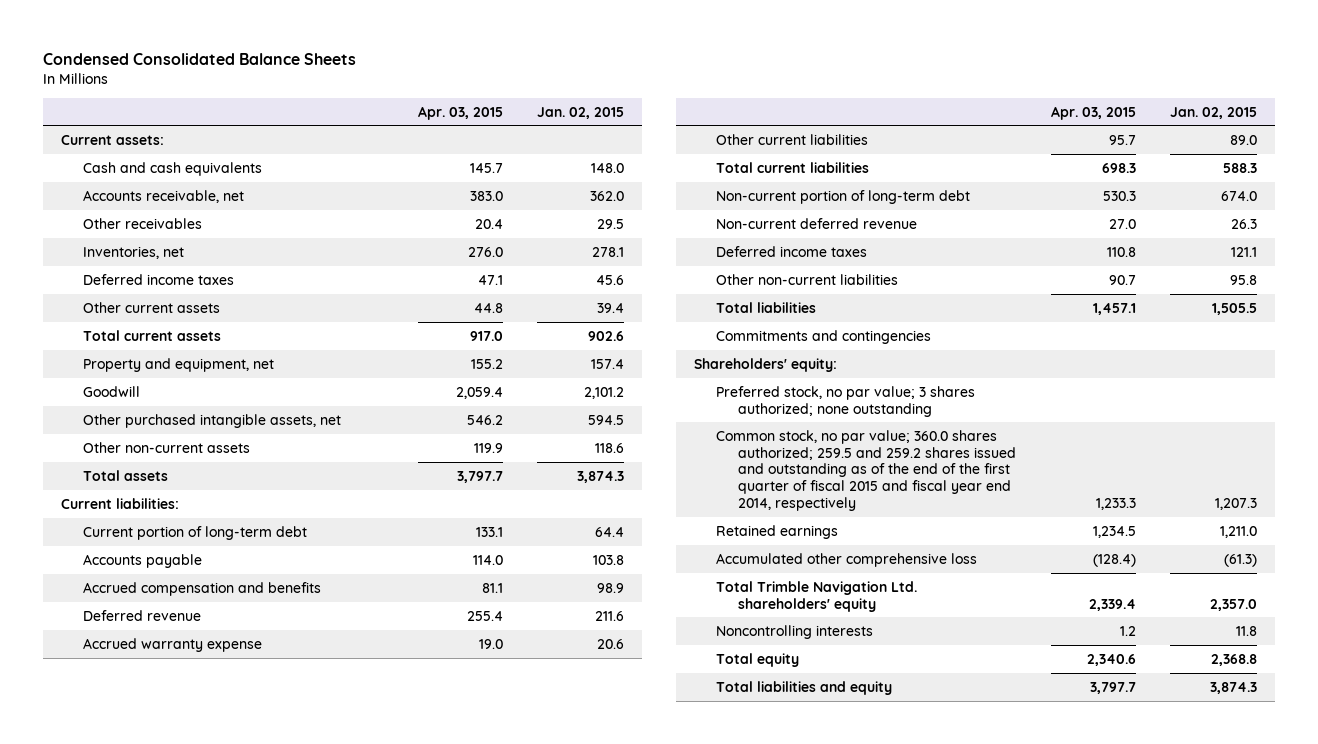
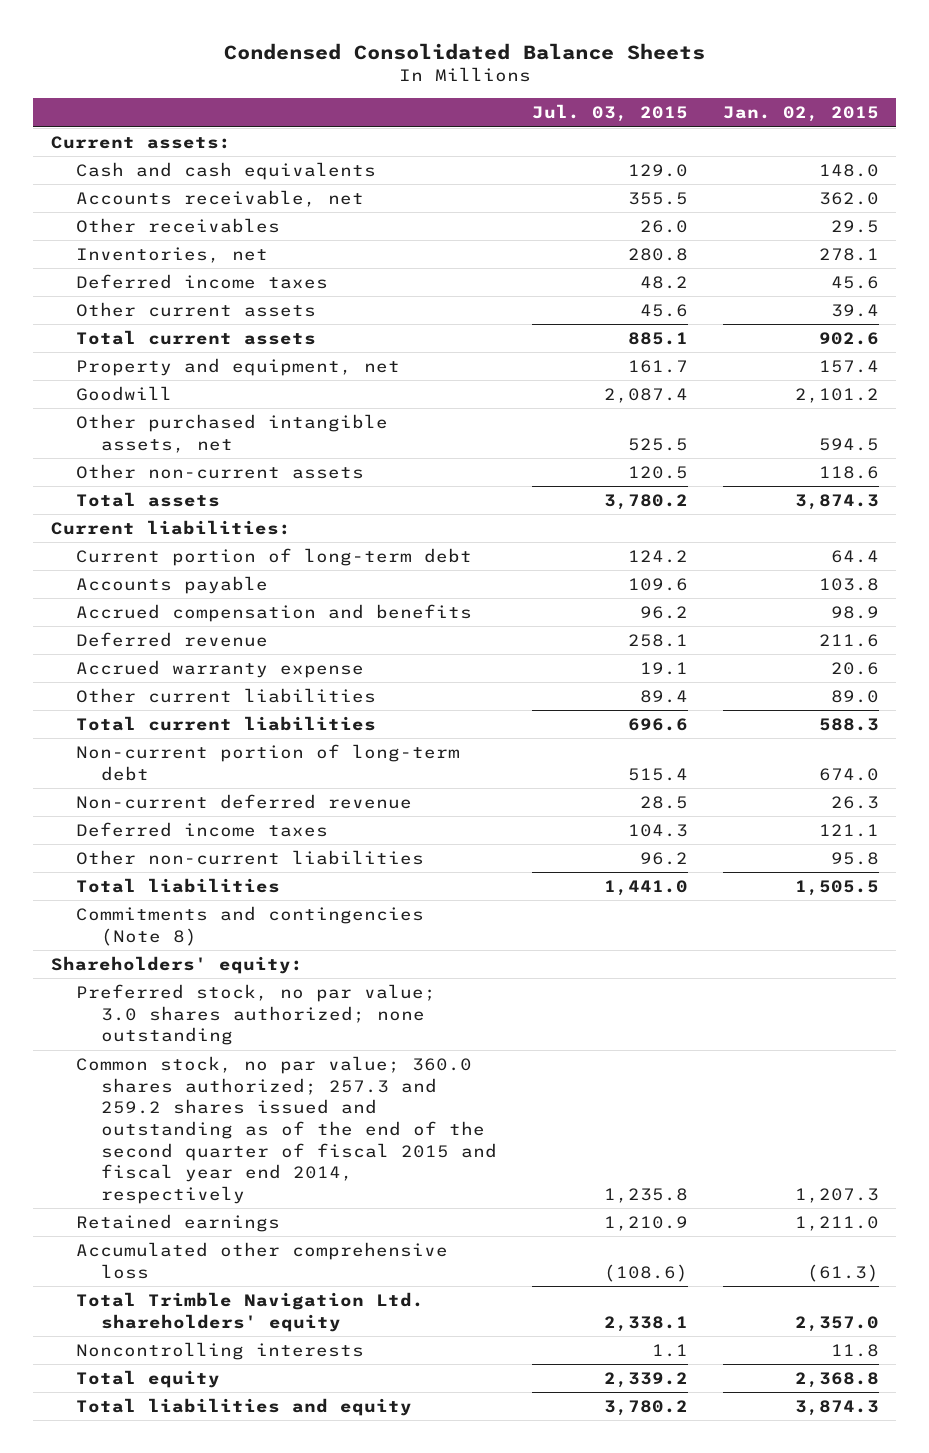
- | Apr. 03, 2015 | Jan. 02, 2015
+ | Jul. 03, 2015 | Jan. 02, 2015
- Commitments and contingencies
+ Commitments and contingencies (Note 8)
- Preferred stock, no par value; 3 shares authorized; none outstanding
- Common stock, no par value; 360.0 shares authorized; 259.5 and 259.2 shares issued and outstanding as of the end of the first quarter of fiscal 2015 and fiscal year end 2014, respectively | 1,233.3 | 1,207.3
+ Preferred stock, no par value; 3.0 shares authorized; none outstanding
+ Common stock, no par value; 360.0 shares authorized; 257.3 and 259.2 shares issued and outstanding as of the end of the second quarter of fiscal 2015 and fiscal year end 2014, respectively | 1,235.8 | 1,207.3

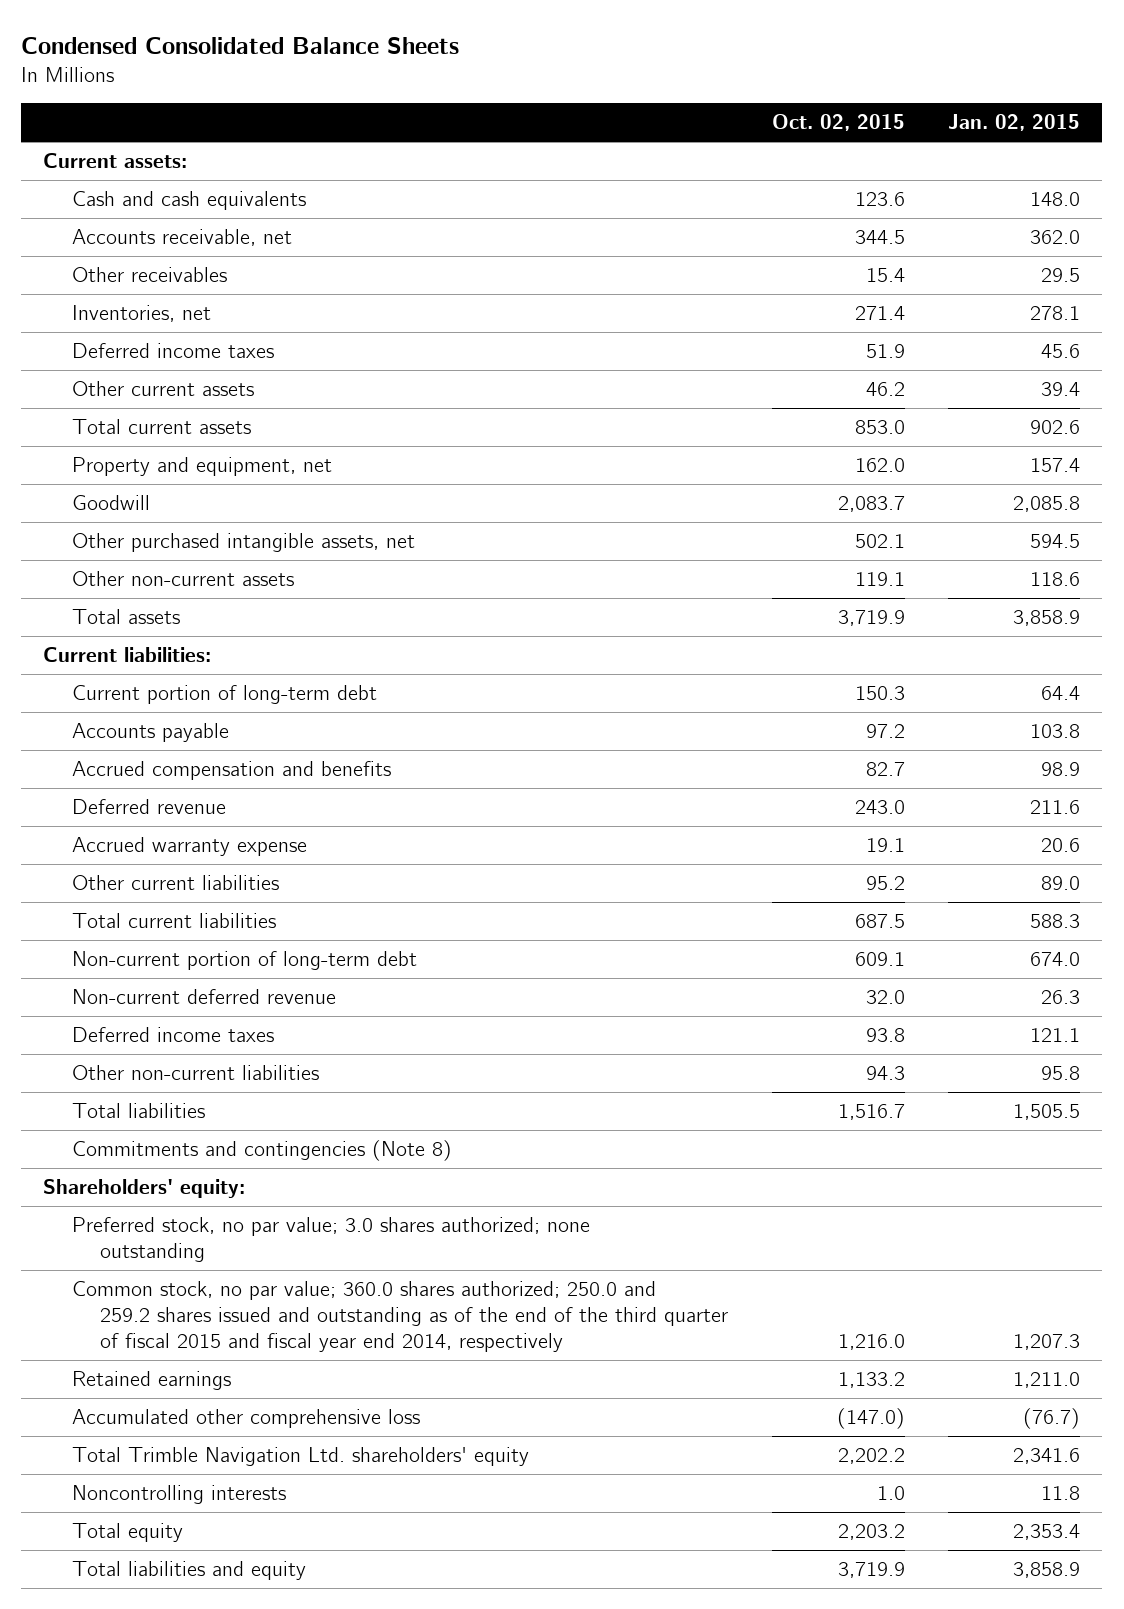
- | Jul. 03, 2015 | Jan. 02, 2015
+ | Oct. 02, 2015 | Jan. 02, 2015
- Goodwill | 2,087.4 | 2,101.2
+ Goodwill | 2,083.7 | 2,085.8
- Total assets | 3,780.2 | 3,874.3
+ Total assets | 3,719.9 | 3,858.9
- Common stock, no par value; 360.0 shares authorized; 257.3 and 259.2 shares issued and outstanding as of the end of the second quarter of fiscal 2015 and fiscal year end 2014, respectively | 1,235.8 | 1,207.3
+ Common stock, no par value; 360.0 shares authorized; 250.0 and 259.2 shares issued and outstanding as of the end of the third quarter of fiscal 2015 and fiscal year end 2014, respectively | 1,216.0 | 1,207.3
- Accumulated other comprehensive loss | (108.6) | (61.3)
- Total Trimble Navigation Ltd. shareholders' equity | 2,338.1 | 2,357.0
+ Accumulated other comprehensive loss | (147.0) | (76.7)
+ Total Trimble Navigation Ltd. shareholders' equity | 2,202.2 | 2,341.6
- Total equity | 2,339.2 | 2,368.8
- Total liabilities and equity | 3,780.2 | 3,874.3
+ Total equity | 2,203.2 | 2,353.4
+ Total liabilities and equity | 3,719.9 | 3,858.9

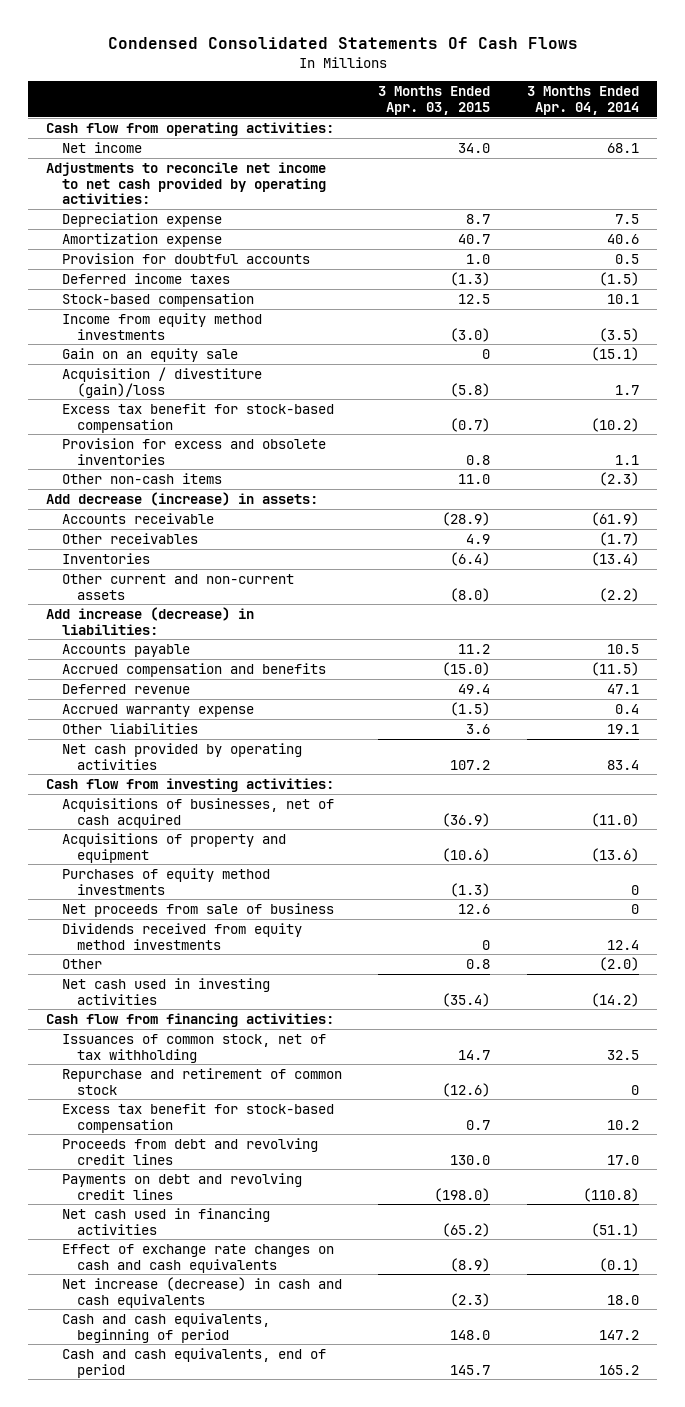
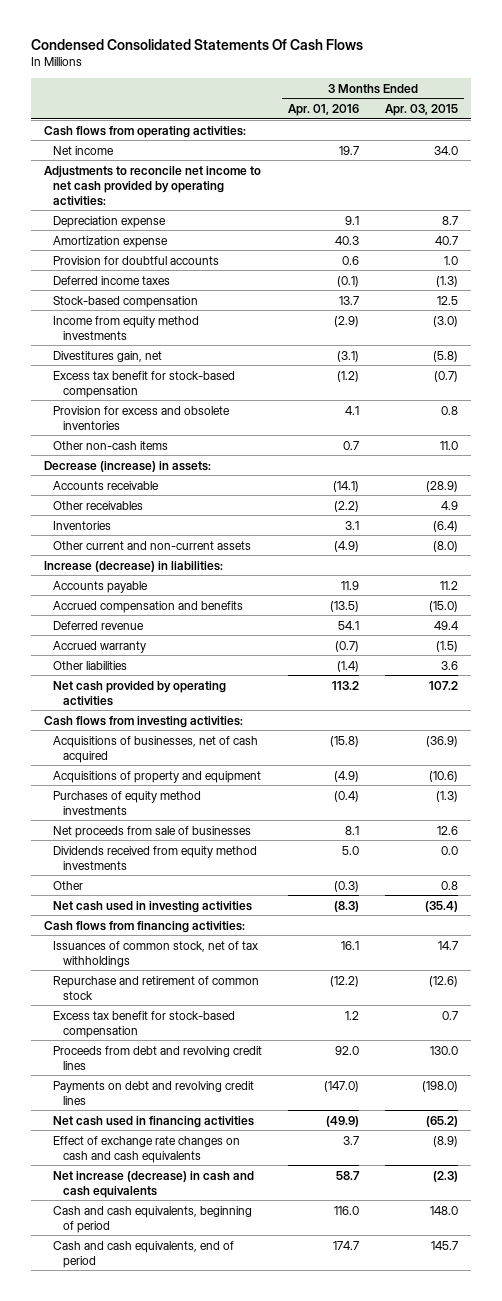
- | 3 Months Ended Apr. 03, 2015 | 3 Months Ended Apr. 04, 2014
+ | 3 Months Ended Apr. 01, 2016 | 3 Months Ended Apr. 03, 2015
- Cash flow from operating activities:
+ Cash flows from operating activities:
- Gain on an equity sale | 0 | (15.1)
- Acquisition / divestiture (gain)/loss | (5.8) | 1.7
+ Divestitures gain, net | (3.1) | (5.8)
- Add decrease (increase) in assets:
+ Decrease (increase) in assets:
- Add increase (decrease) in liabilities:
+ Increase (decrease) in liabilities:
- Accrued warranty expense | (1.5) | 0.4
+ Accrued warranty | (0.7) | (1.5)
- Cash flow from investing activities:
+ Cash flows from investing activities:
- Net proceeds from sale of business | 12.6 | 0
- Dividends received from equity method investments | 0 | 12.4
+ Net proceeds from sale of businesses | 8.1 | 12.6
+ Dividends received from equity method investments | 5.0 | 0.0
- Cash flow from financing activities:
- Issuances of common stock, net of tax withholding | 14.7 | 32.5
+ Cash flows from financing activities:
+ Issuances of common stock, net of tax withholdings | 16.1 | 14.7

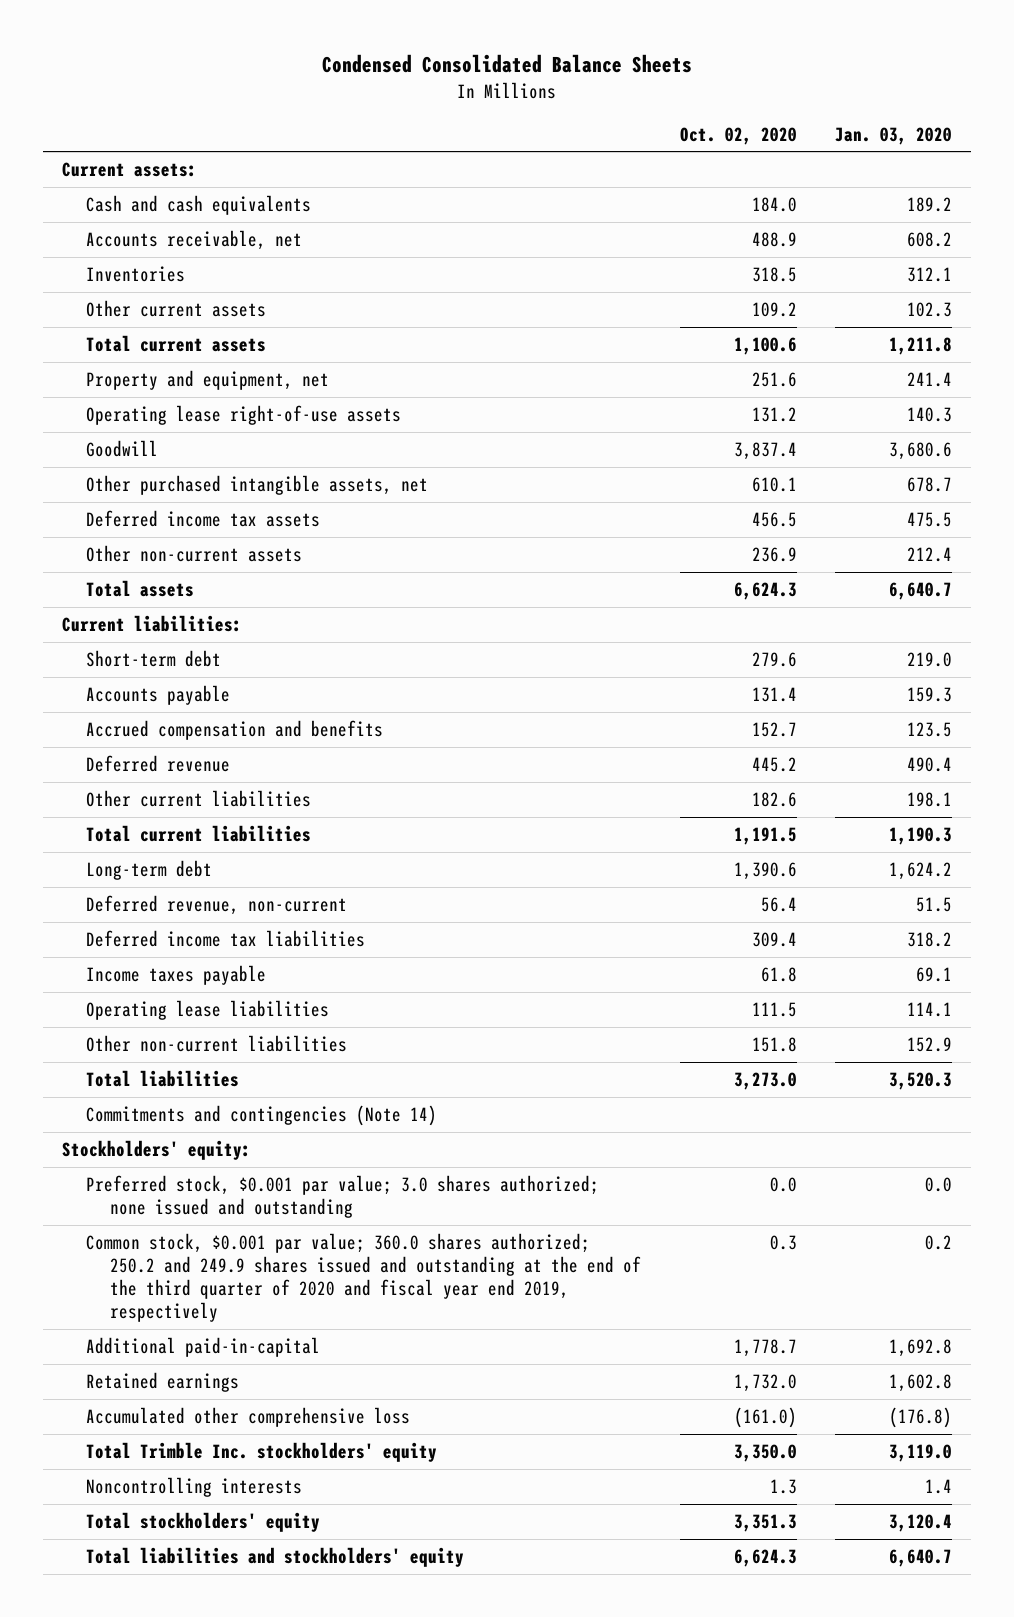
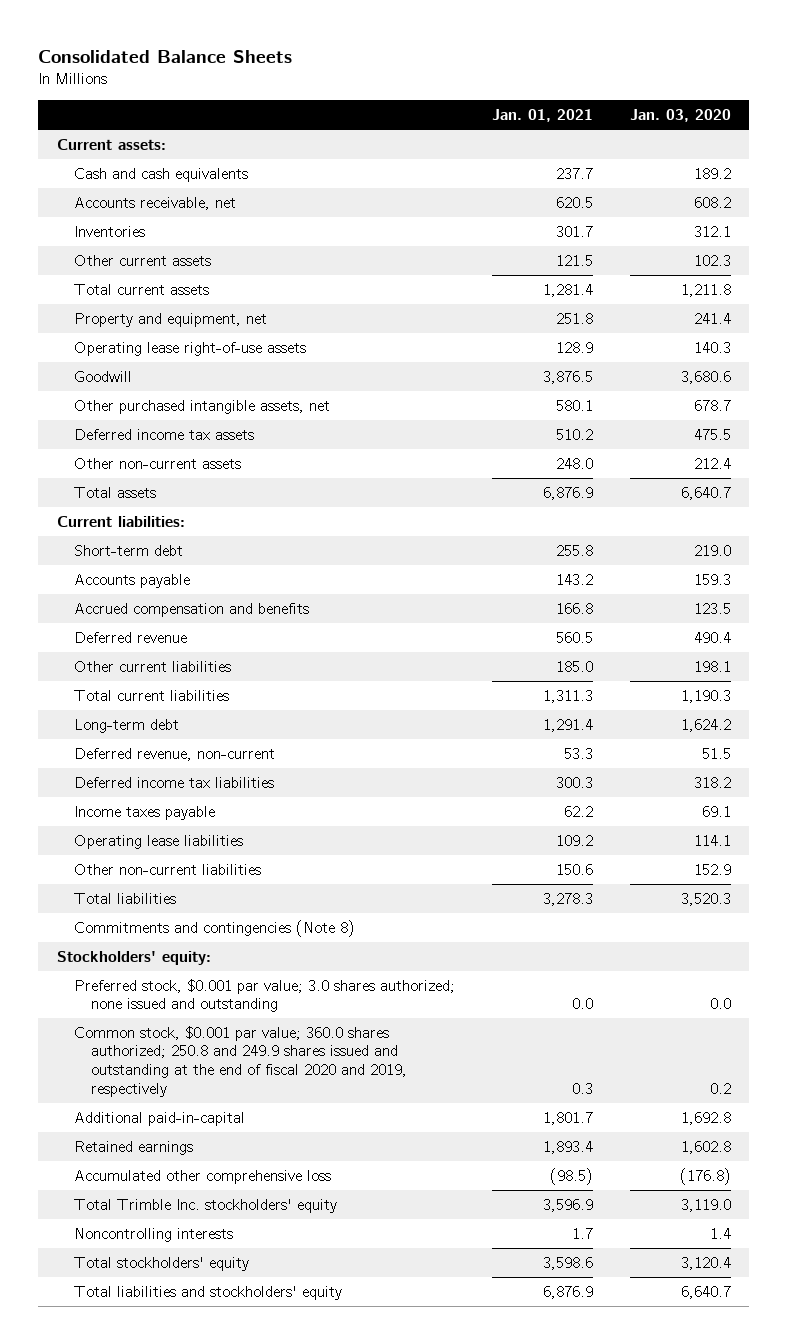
- Condensed Consolidated Balance Sheets
+ Consolidated Balance Sheets
- | Oct. 02, 2020 | Jan. 03, 2020
+ | Jan. 01, 2021 | Jan. 03, 2020
- Commitments and contingencies (Note 14)
+ Commitments and contingencies (Note 8)
- Common stock, $0.001 par value; 360.0 shares authorized; 250.2 and 249.9 shares issued and outstanding at the end of the third quarter of 2020 and fiscal year end 2019, respectively | 0.3 | 0.2
+ Common stock, $0.001 par value; 360.0 shares authorized; 250.8 and 249.9 shares issued and outstanding at the end of fiscal 2020 and 2019, respectively | 0.3 | 0.2

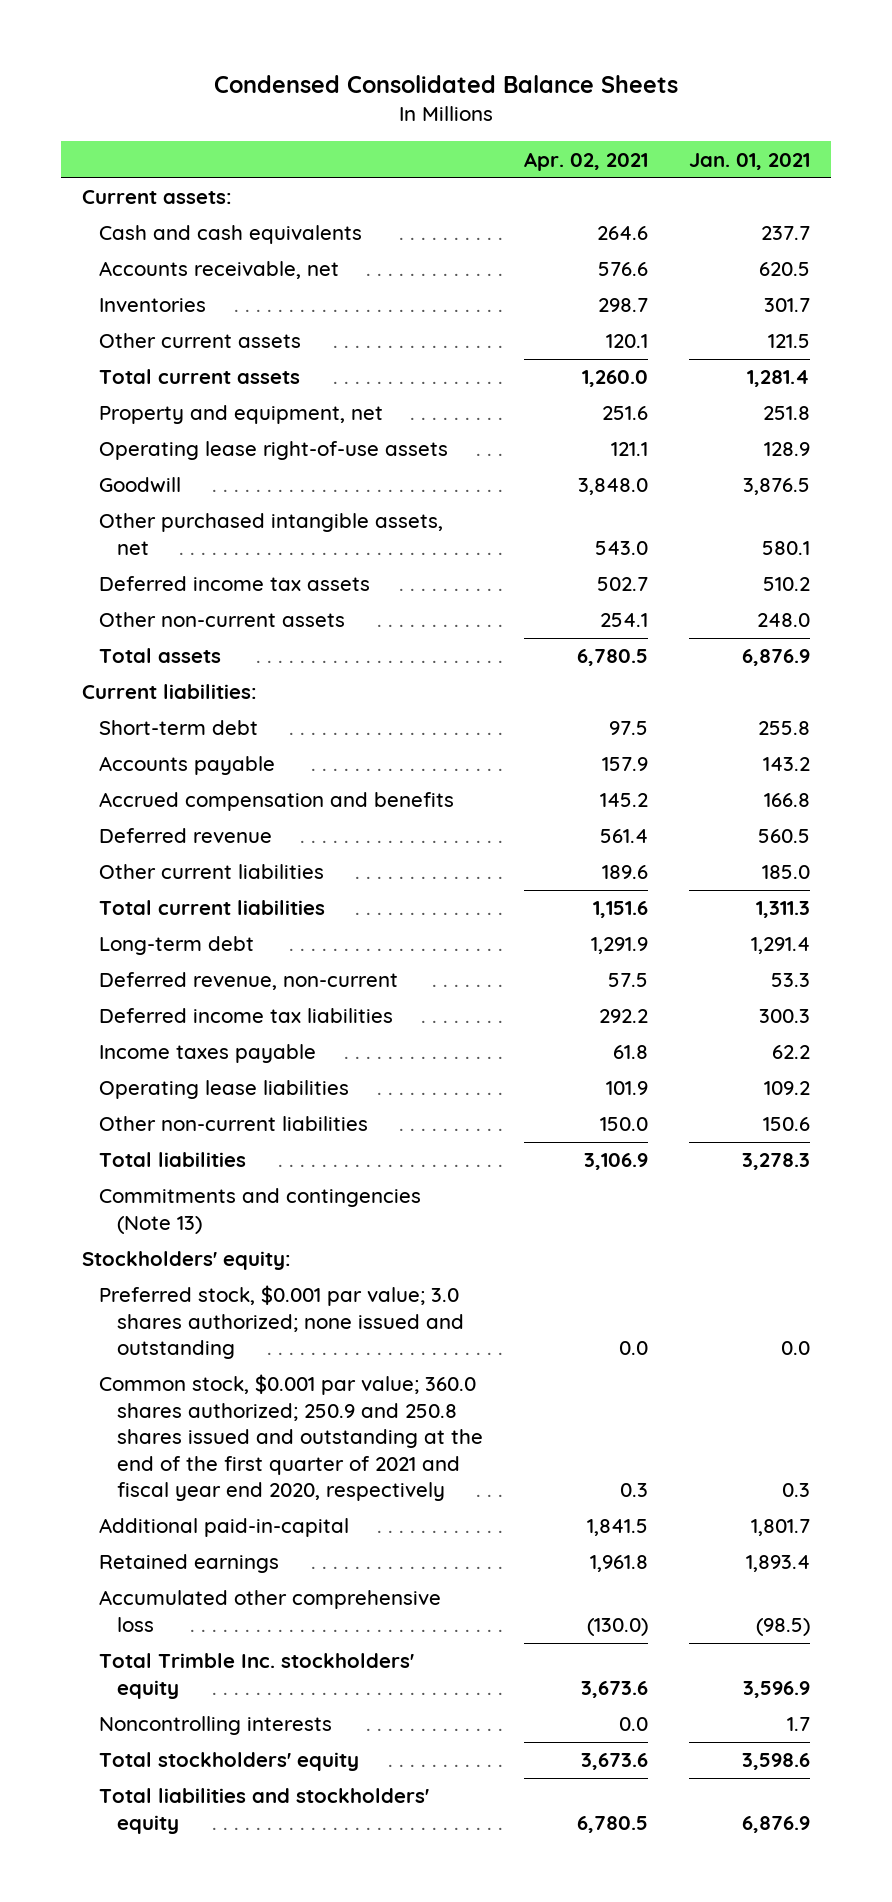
- Consolidated Balance Sheets
+ Condensed Consolidated Balance Sheets
- | Jan. 01, 2021 | Jan. 03, 2020
+ | Apr. 02, 2021 | Jan. 01, 2021
- Commitments and contingencies (Note 8)
+ Commitments and contingencies (Note 13)
- Common stock, $0.001 par value; 360.0 shares authorized; 250.8 and 249.9 shares issued and outstanding at the end of fiscal 2020 and 2019, respectively | 0.3 | 0.2
+ Common stock, $0.001 par value; 360.0 shares authorized; 250.9 and 250.8 shares issued and outstanding at the end of the first quarter of 2021 and fiscal year end 2020, respectively | 0.3 | 0.3

